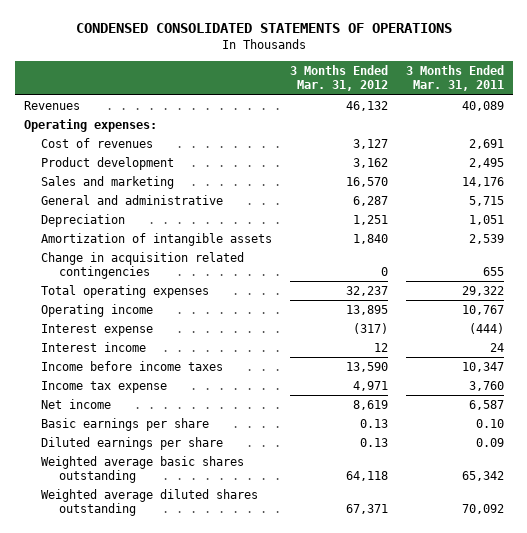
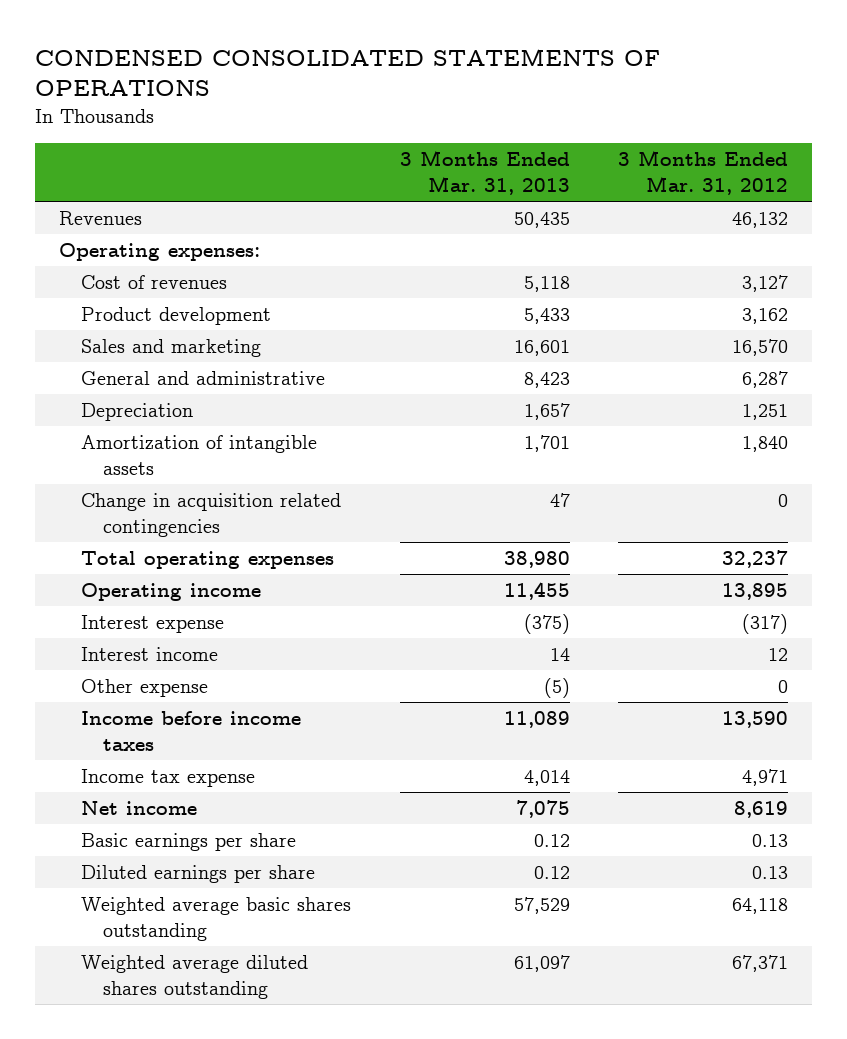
- | 3 Months Ended Mar. 31, 2012 | 3 Months Ended Mar. 31, 2011
+ | 3 Months Ended Mar. 31, 2013 | 3 Months Ended Mar. 31, 2012
+ Other expense | (5) | 0

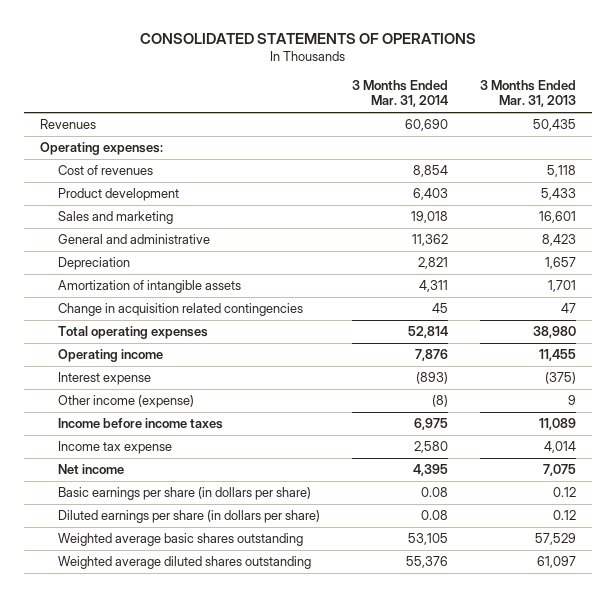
- CONDENSED CONSOLIDATED STATEMENTS OF OPERATIONS
+ CONSOLIDATED STATEMENTS OF OPERATIONS
- | 3 Months Ended Mar. 31, 2013 | 3 Months Ended Mar. 31, 2012
+ | 3 Months Ended Mar. 31, 2014 | 3 Months Ended Mar. 31, 2013
- Interest income | 14 | 12
- Other expense | (5) | 0
+ Other income (expense) | (8) | 9
- Basic earnings per share | 0.12 | 0.13
- Diluted earnings per share | 0.12 | 0.13
+ Basic earnings per share (in dollars per share) | 0.08 | 0.12
+ Diluted earnings per share (in dollars per share) | 0.08 | 0.12

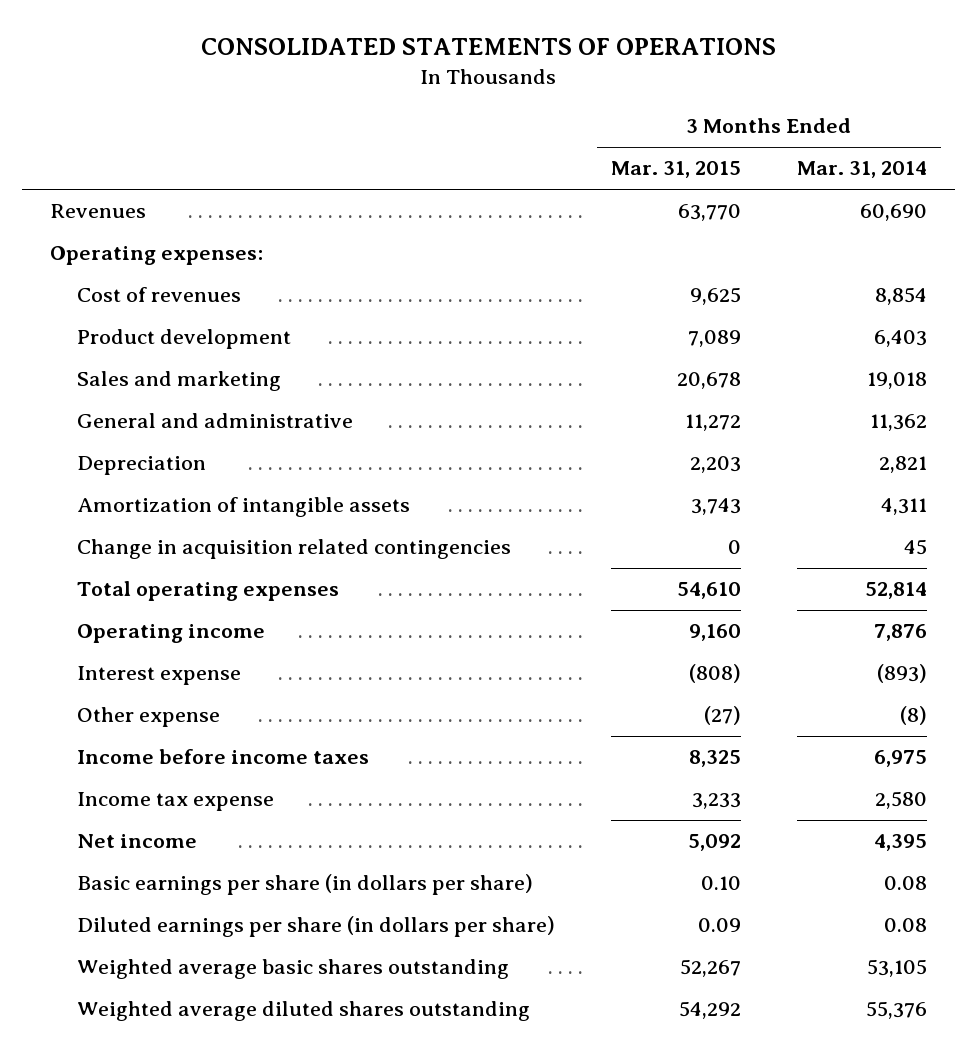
- | 3 Months Ended Mar. 31, 2014 | 3 Months Ended Mar. 31, 2013
+ | 3 Months Ended Mar. 31, 2015 | 3 Months Ended Mar. 31, 2014
- Other income (expense) | (8) | 9
+ Other expense | (27) | (8)

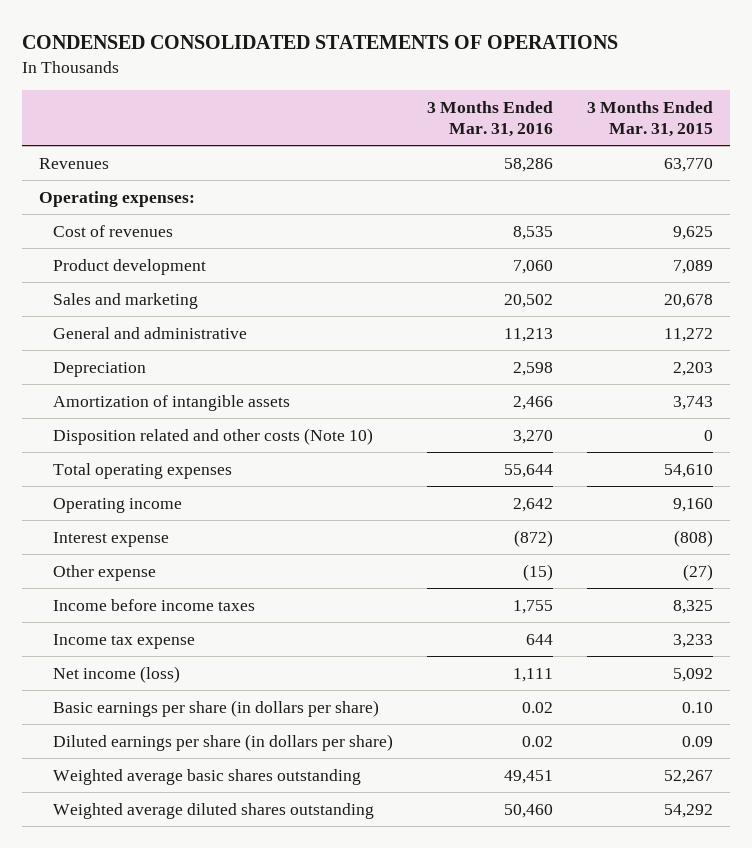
- CONSOLIDATED STATEMENTS OF OPERATIONS
+ CONDENSED CONSOLIDATED STATEMENTS OF OPERATIONS
- | 3 Months Ended Mar. 31, 2015 | 3 Months Ended Mar. 31, 2014
+ | 3 Months Ended Mar. 31, 2016 | 3 Months Ended Mar. 31, 2015
- Change in acquisition related contingencies | 0 | 45
+ Disposition related and other costs (Note 10) | 3,270 | 0
- Net income | 5,092 | 4,395
+ Net income (loss) | 1,111 | 5,092

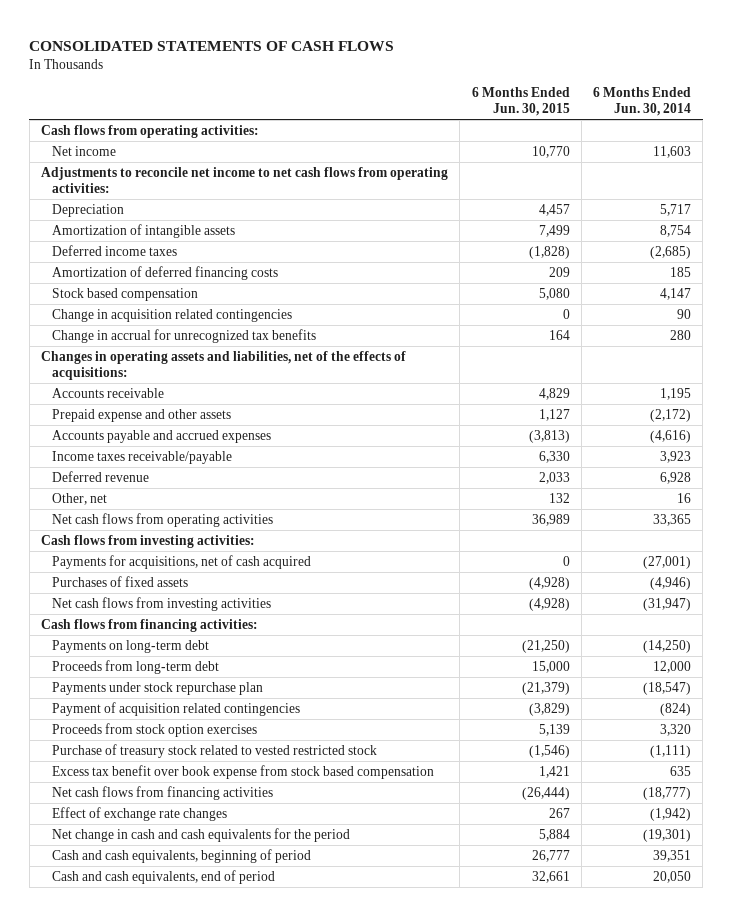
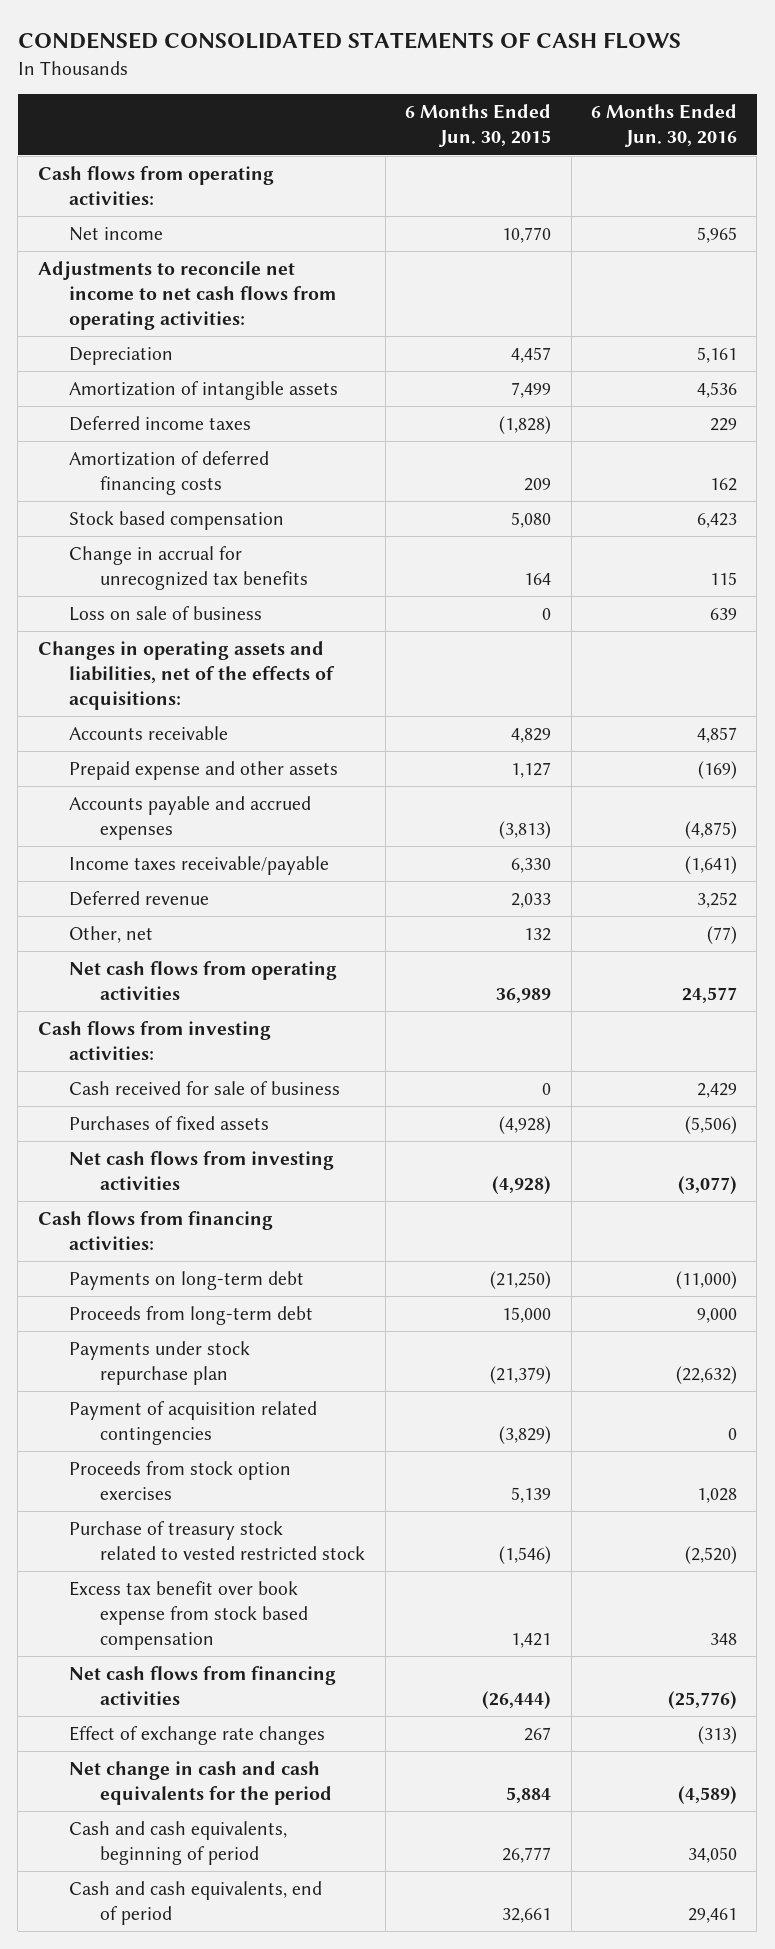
- CONSOLIDATED STATEMENTS OF CASH FLOWS
+ CONDENSED CONSOLIDATED STATEMENTS OF CASH FLOWS
- | 6 Months Ended Jun. 30, 2015 | 6 Months Ended Jun. 30, 2014
+ | 6 Months Ended Jun. 30, 2015 | 6 Months Ended Jun. 30, 2016
- Change in acquisition related contingencies | 0 | 90
+ Loss on sale of business | 0 | 639
- Payments for acquisitions, net of cash acquired | 0 | (27,001)
+ Cash received for sale of business | 0 | 2,429

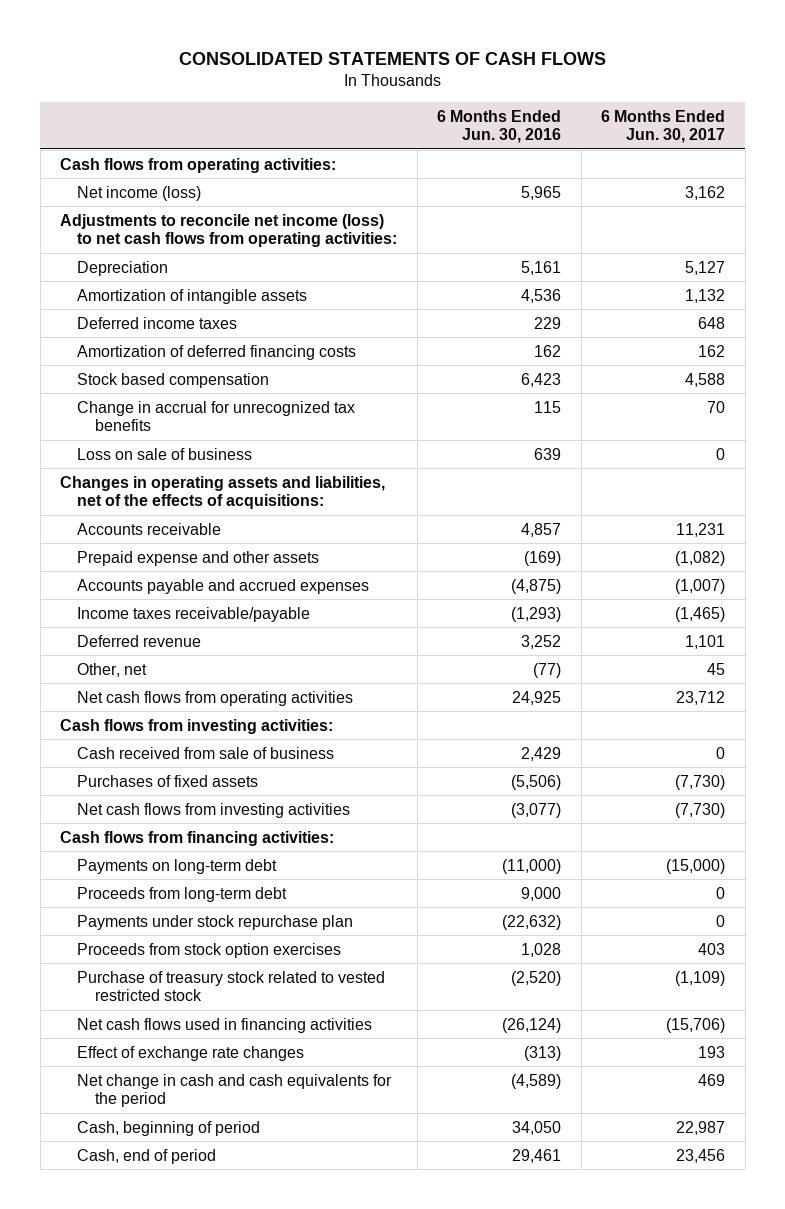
- CONDENSED CONSOLIDATED STATEMENTS OF CASH FLOWS
+ CONSOLIDATED STATEMENTS OF CASH FLOWS
- | 6 Months Ended Jun. 30, 2015 | 6 Months Ended Jun. 30, 2016
+ | 6 Months Ended Jun. 30, 2016 | 6 Months Ended Jun. 30, 2017
- Net income | 10,770 | 5,965
- Adjustments to reconcile net income to net cash flows from operating activities:
+ Net income (loss) | 5,965 | 3,162
+ Adjustments to reconcile net income (loss) to net cash flows from operating activities:
- Income taxes receivable/payable | 6,330 | (1,641)
+ Income taxes receivable/payable | (1,293) | (1,465)
- Net cash flows from operating activities | 36,989 | 24,577
+ Net cash flows from operating activities | 24,925 | 23,712
- Cash received for sale of business | 0 | 2,429
+ Cash received from sale of business | 2,429 | 0
- Payment of acquisition related contingencies | (3,829) | 0
- Excess tax benefit over book expense from stock based compensation | 1,421 | 348
- Net cash flows from financing activities | (26,444) | (25,776)
+ Net cash flows used in financing activities | (26,124) | (15,706)
- Cash and cash equivalents, beginning of period | 26,777 | 34,050
- Cash and cash equivalents, end of period | 32,661 | 29,461
+ Cash, beginning of period | 34,050 | 22,987
+ Cash, end of period | 29,461 | 23,456

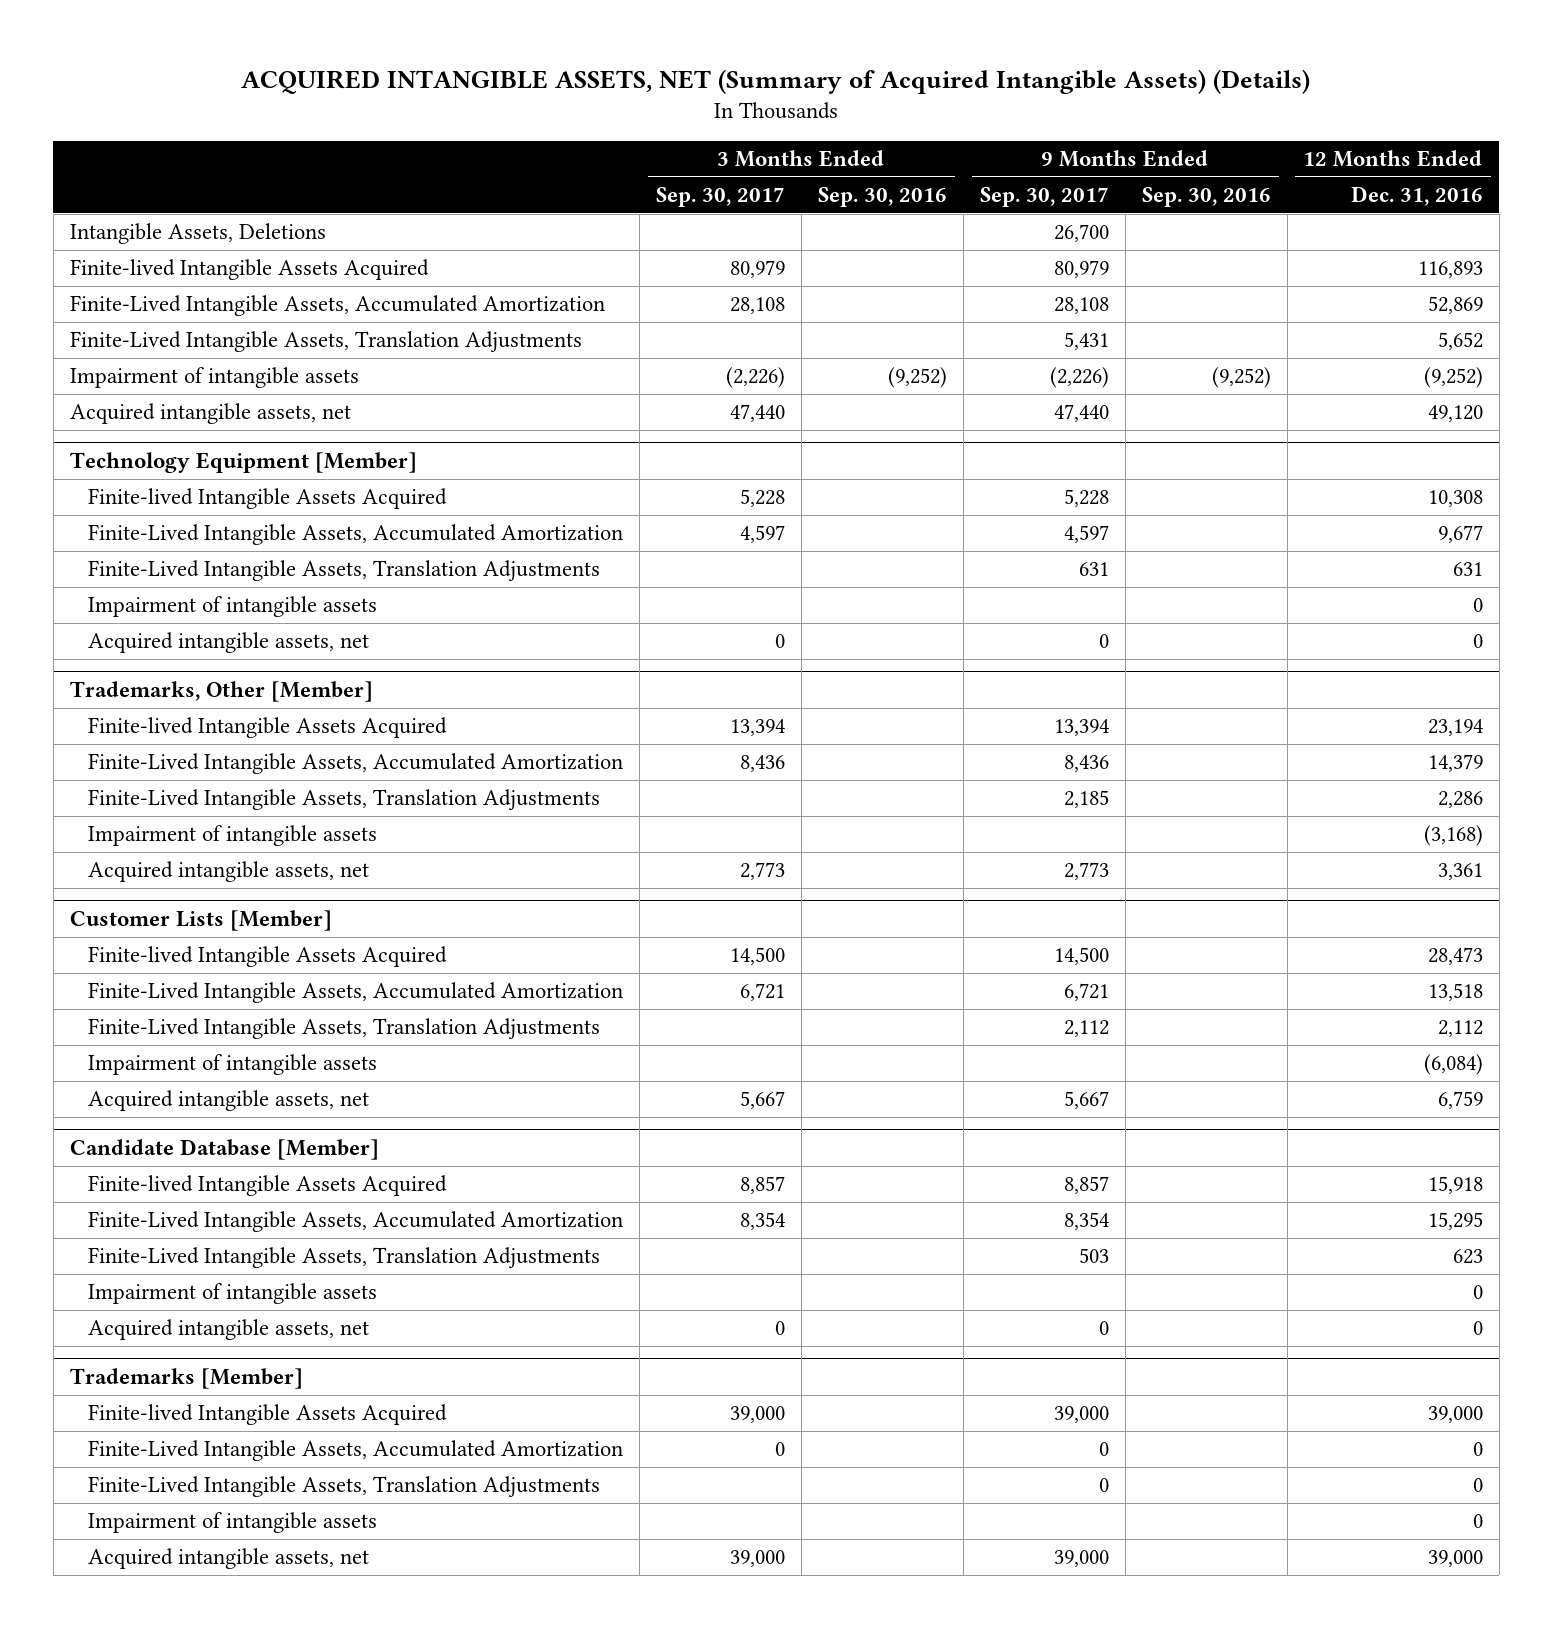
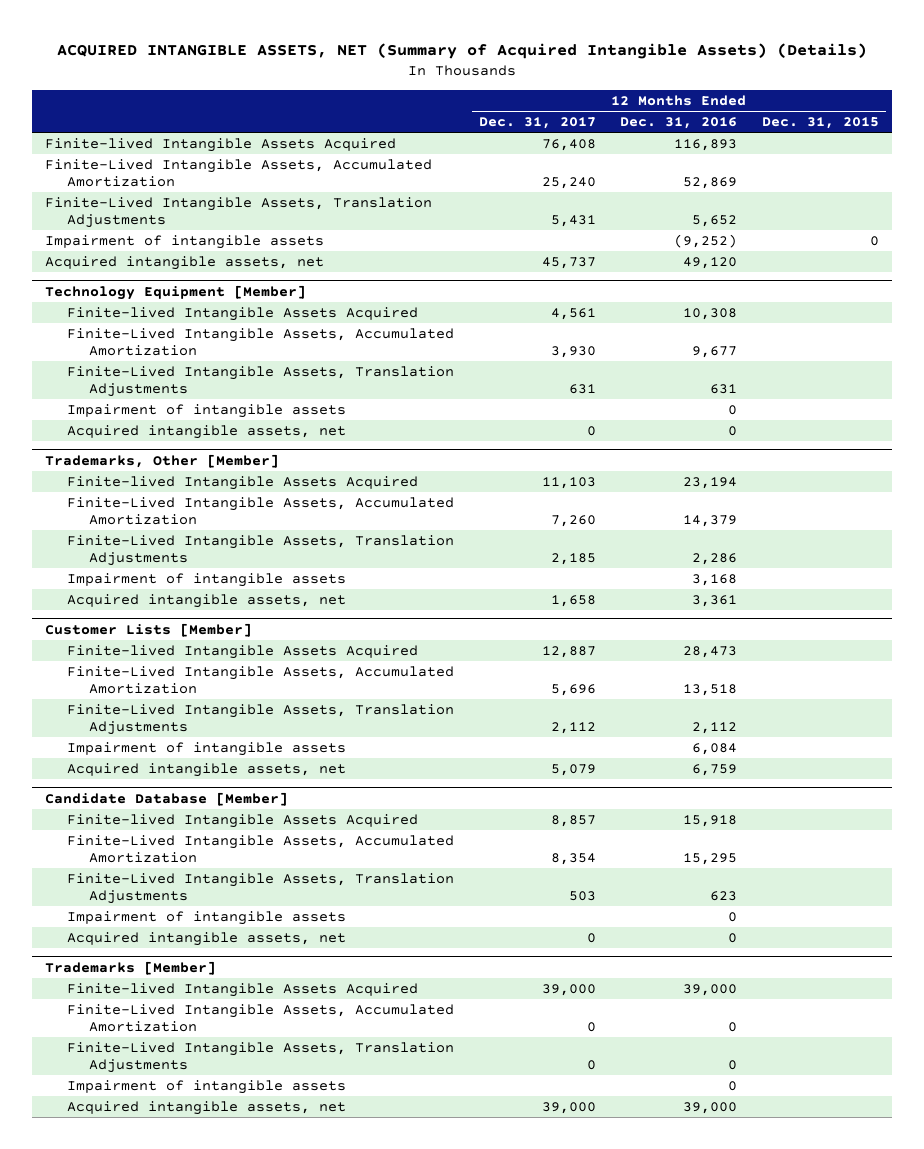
- | 3 Months Ended Sep. 30, 2017 | 3 Months Ended Sep. 30, 2016 | 9 Months Ended Sep. 30, 2017 | 9 Months Ended Sep. 30, 2016 | 12 Months Ended Dec. 31, 2016
+ | 12 Months Ended Dec. 31, 2017 | 12 Months Ended Dec. 31, 2016 | 12 Months Ended Dec. 31, 2015
- Intangible Assets, Deletions | | | 26,700 | |
@ Trademarks, Other [Member]
- Impairment of intangible assets | | | | | (3,168)
+ Impairment of intangible assets | | 3,168 |
@ Customer Lists [Member]
- Impairment of intangible assets | | | | | (6,084)
+ Impairment of intangible assets | | 6,084 |

